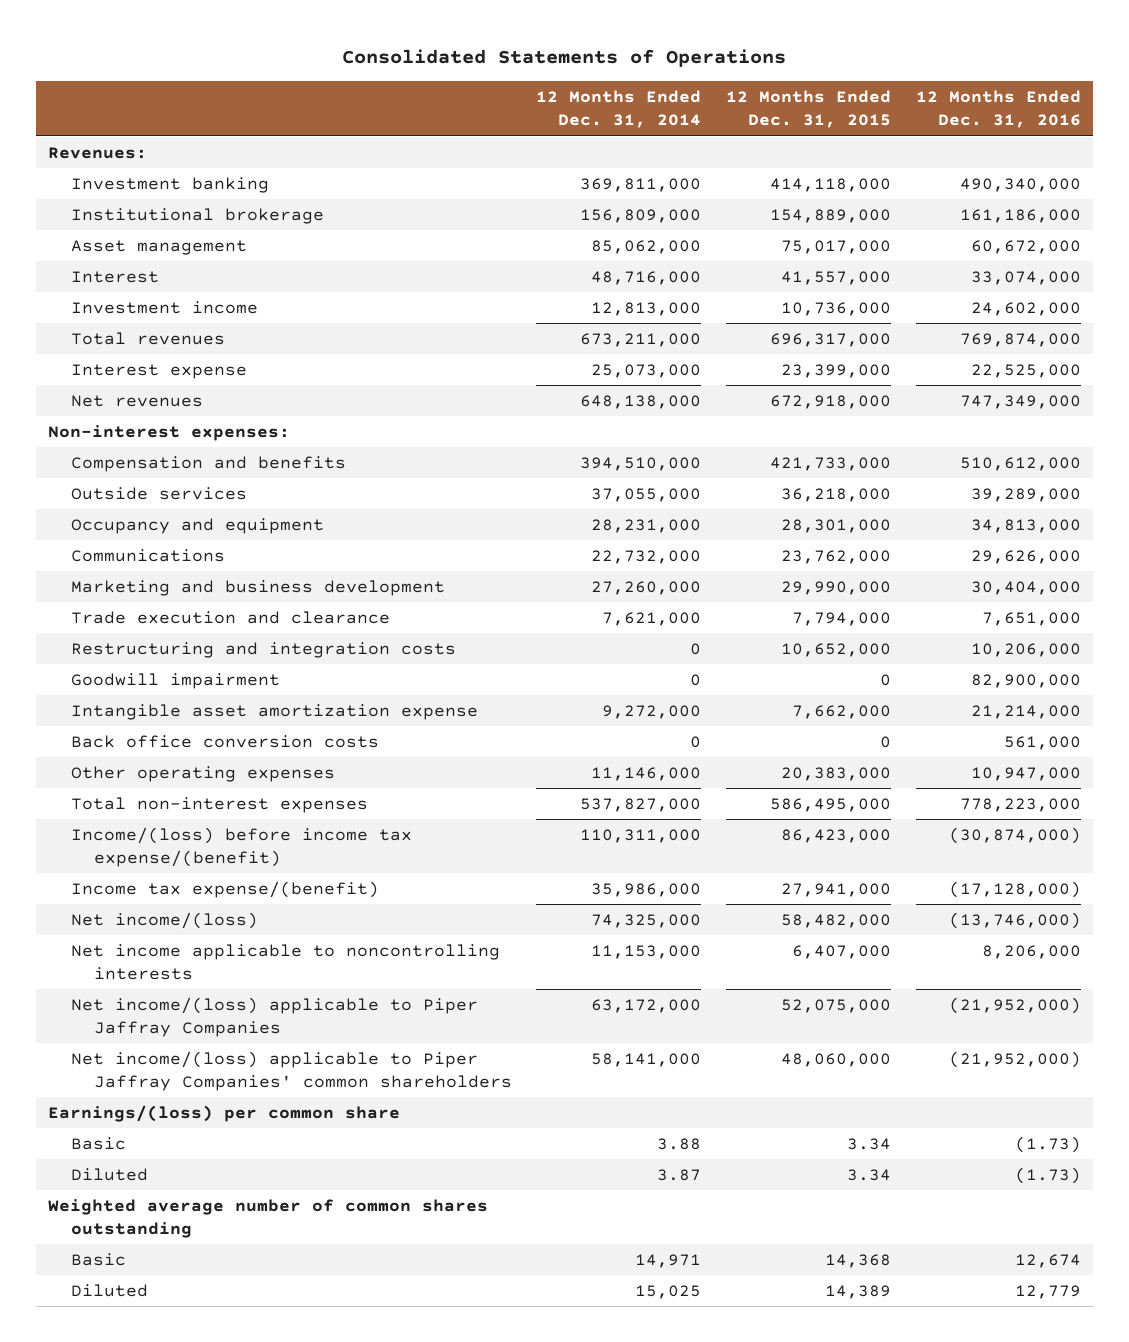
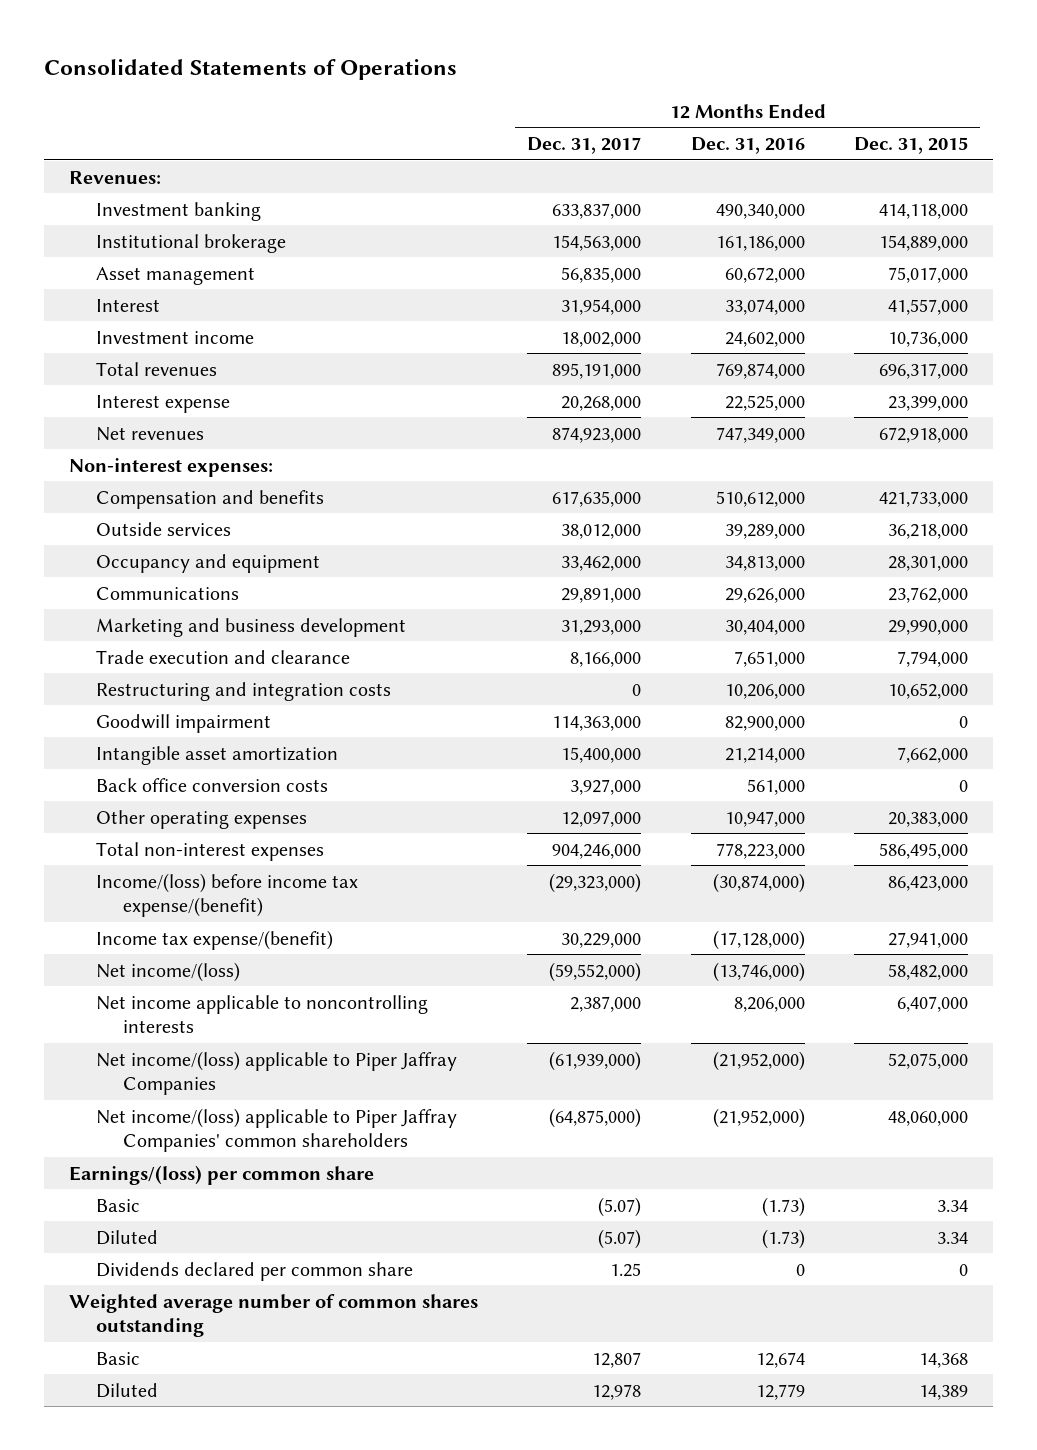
- | 12 Months Ended Dec. 31, 2014 | 12 Months Ended Dec. 31, 2015 | 12 Months Ended Dec. 31, 2016
+ | 12 Months Ended Dec. 31, 2017 | 12 Months Ended Dec. 31, 2016 | 12 Months Ended Dec. 31, 2015
- Intangible asset amortization expense | 9,272,000 | 7,662,000 | 21,214,000
+ Intangible asset amortization | 15,400,000 | 21,214,000 | 7,662,000
+ Dividends declared per common share | 1.25 | 0 | 0

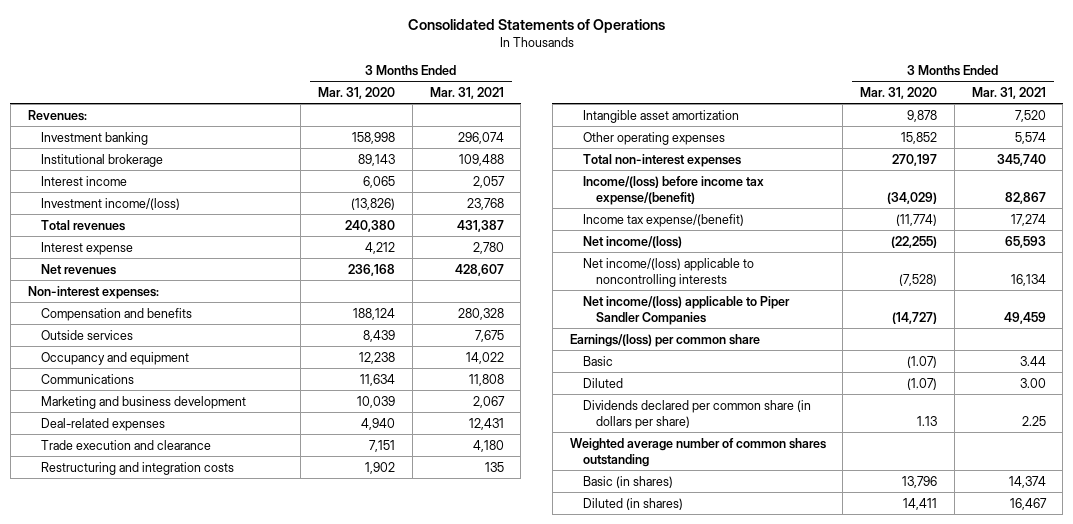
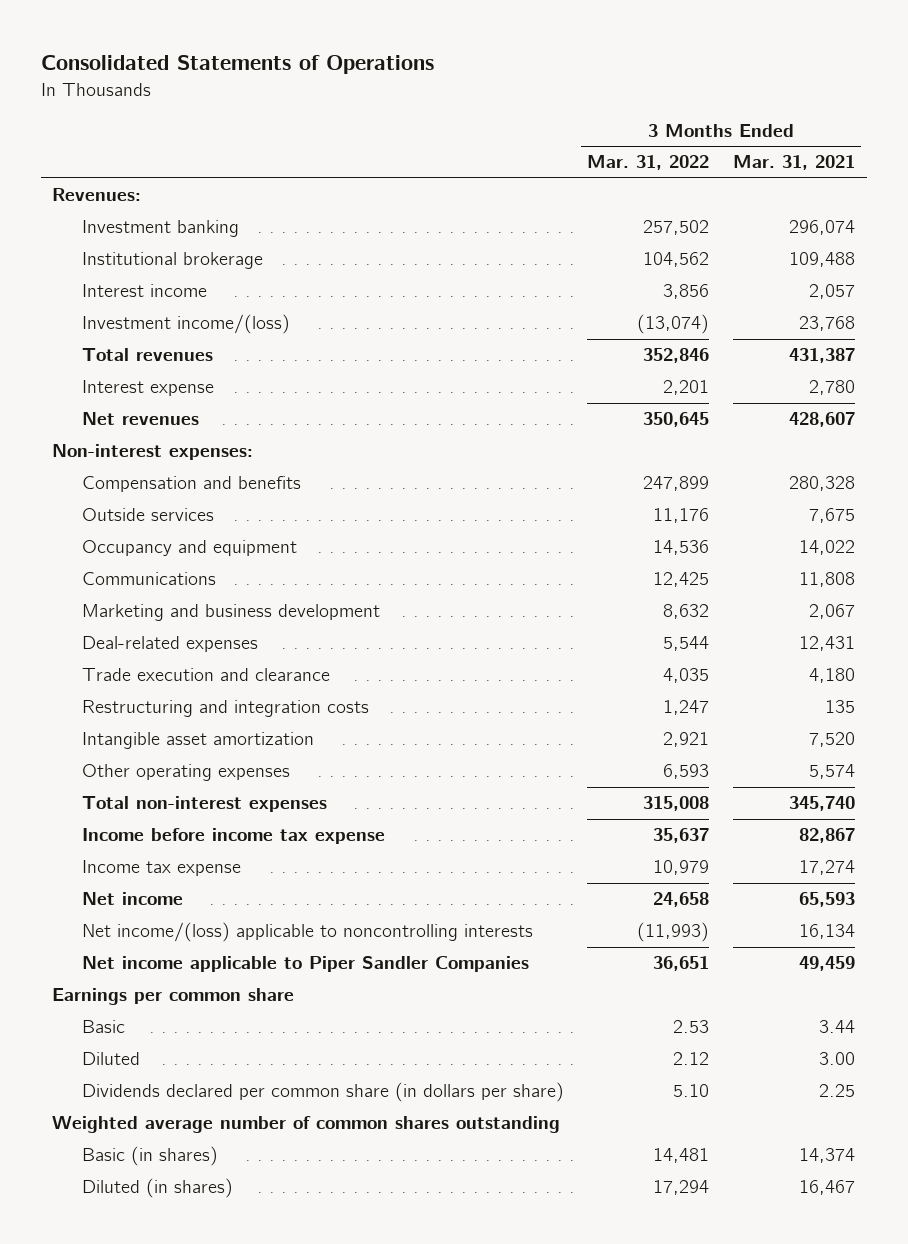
- | 3 Months Ended Mar. 31, 2020 | 3 Months Ended Mar. 31, 2021
+ | 3 Months Ended Mar. 31, 2022 | 3 Months Ended Mar. 31, 2021
- Income/(loss) before income tax expense/(benefit) | (34,029) | 82,867
- Income tax expense/(benefit) | (11,774) | 17,274
- Net income/(loss) | (22,255) | 65,593
+ Income before income tax expense | 35,637 | 82,867
+ Income tax expense | 10,979 | 17,274
+ Net income | 24,658 | 65,593
- Net income/(loss) applicable to Piper Sandler Companies | (14,727) | 49,459
- Earnings/(loss) per common share
+ Net income applicable to Piper Sandler Companies | 36,651 | 49,459
+ Earnings per common share

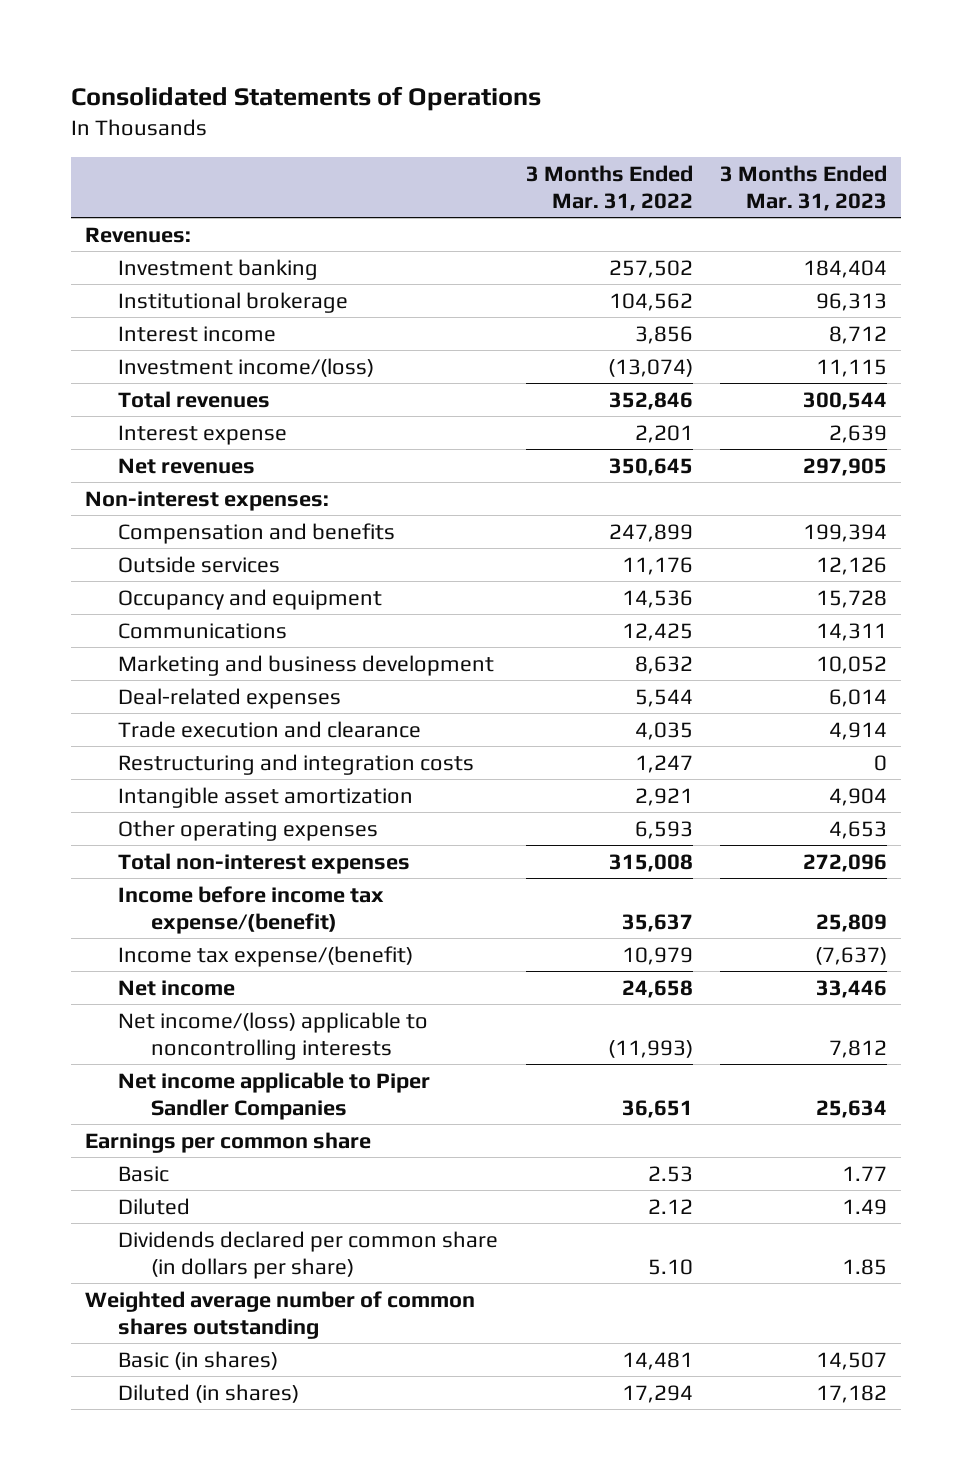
- | 3 Months Ended Mar. 31, 2022 | 3 Months Ended Mar. 31, 2021
+ | 3 Months Ended Mar. 31, 2022 | 3 Months Ended Mar. 31, 2023
- Income before income tax expense | 35,637 | 82,867
- Income tax expense | 10,979 | 17,274
+ Income before income tax expense/(benefit) | 35,637 | 25,809
+ Income tax expense/(benefit) | 10,979 | (7,637)

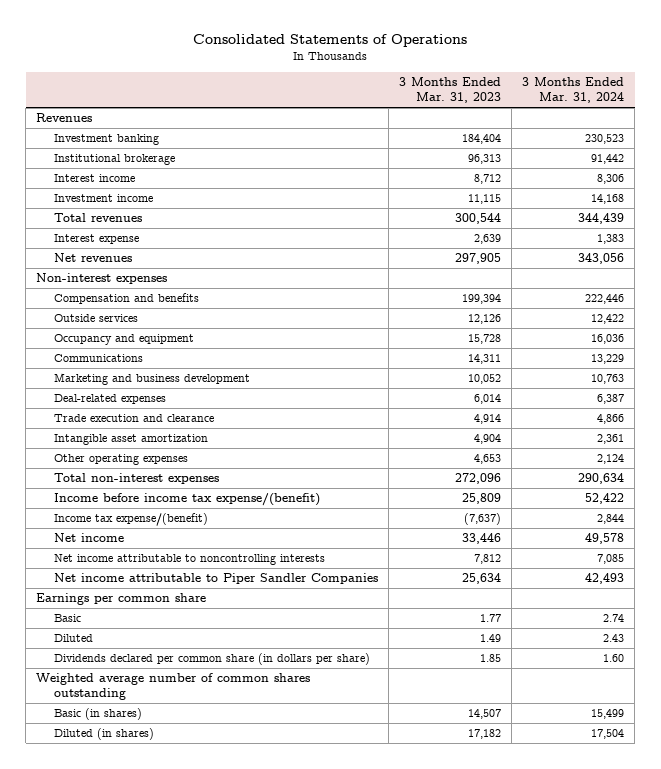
- | 3 Months Ended Mar. 31, 2022 | 3 Months Ended Mar. 31, 2023
+ | 3 Months Ended Mar. 31, 2023 | 3 Months Ended Mar. 31, 2024
- Revenues:
+ Revenues
- Investment income/(loss) | (13,074) | 11,115
+ Investment income | 11,115 | 14,168
- Non-interest expenses:
+ Non-interest expenses
- Restructuring and integration costs | 1,247 | 0
- Net income/(loss) applicable to noncontrolling interests | (11,993) | 7,812
- Net income applicable to Piper Sandler Companies | 36,651 | 25,634
+ Net income attributable to noncontrolling interests | 7,812 | 7,085
+ Net income attributable to Piper Sandler Companies | 25,634 | 42,493

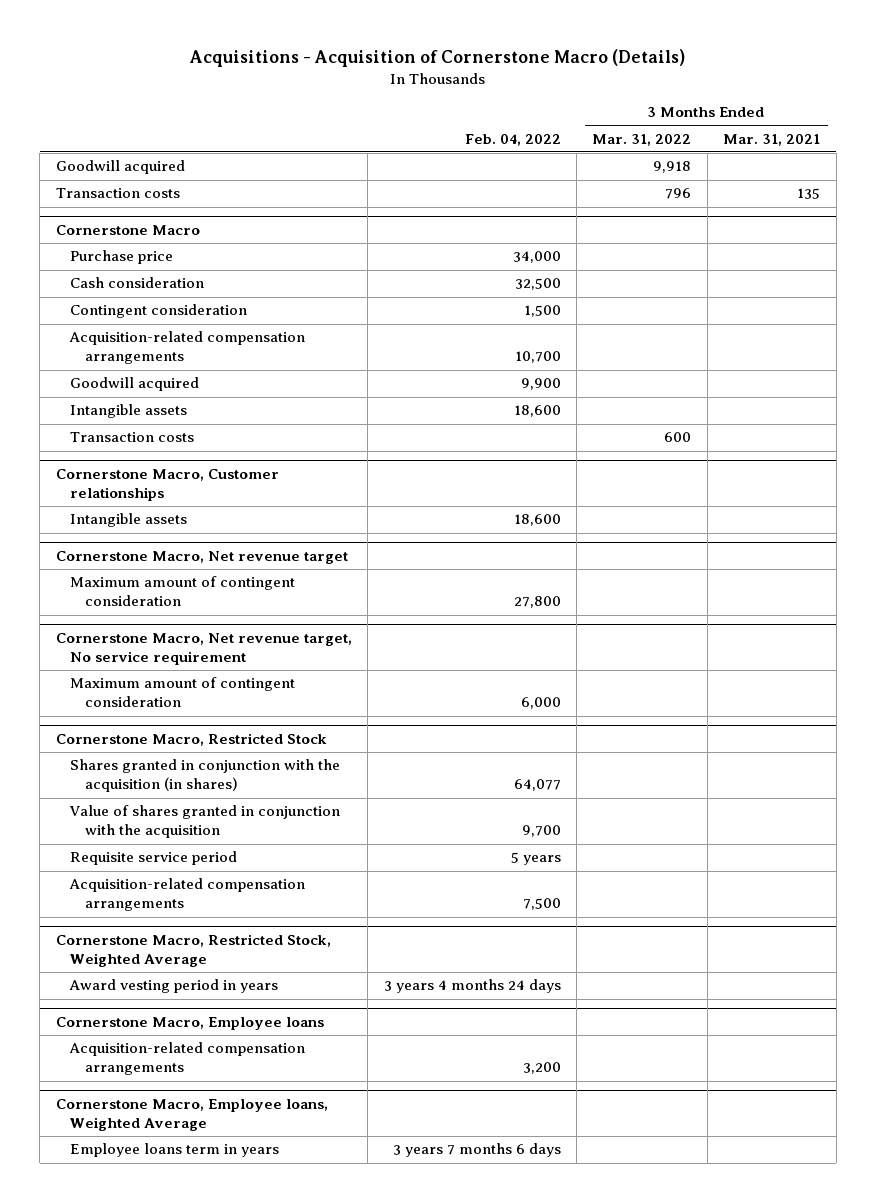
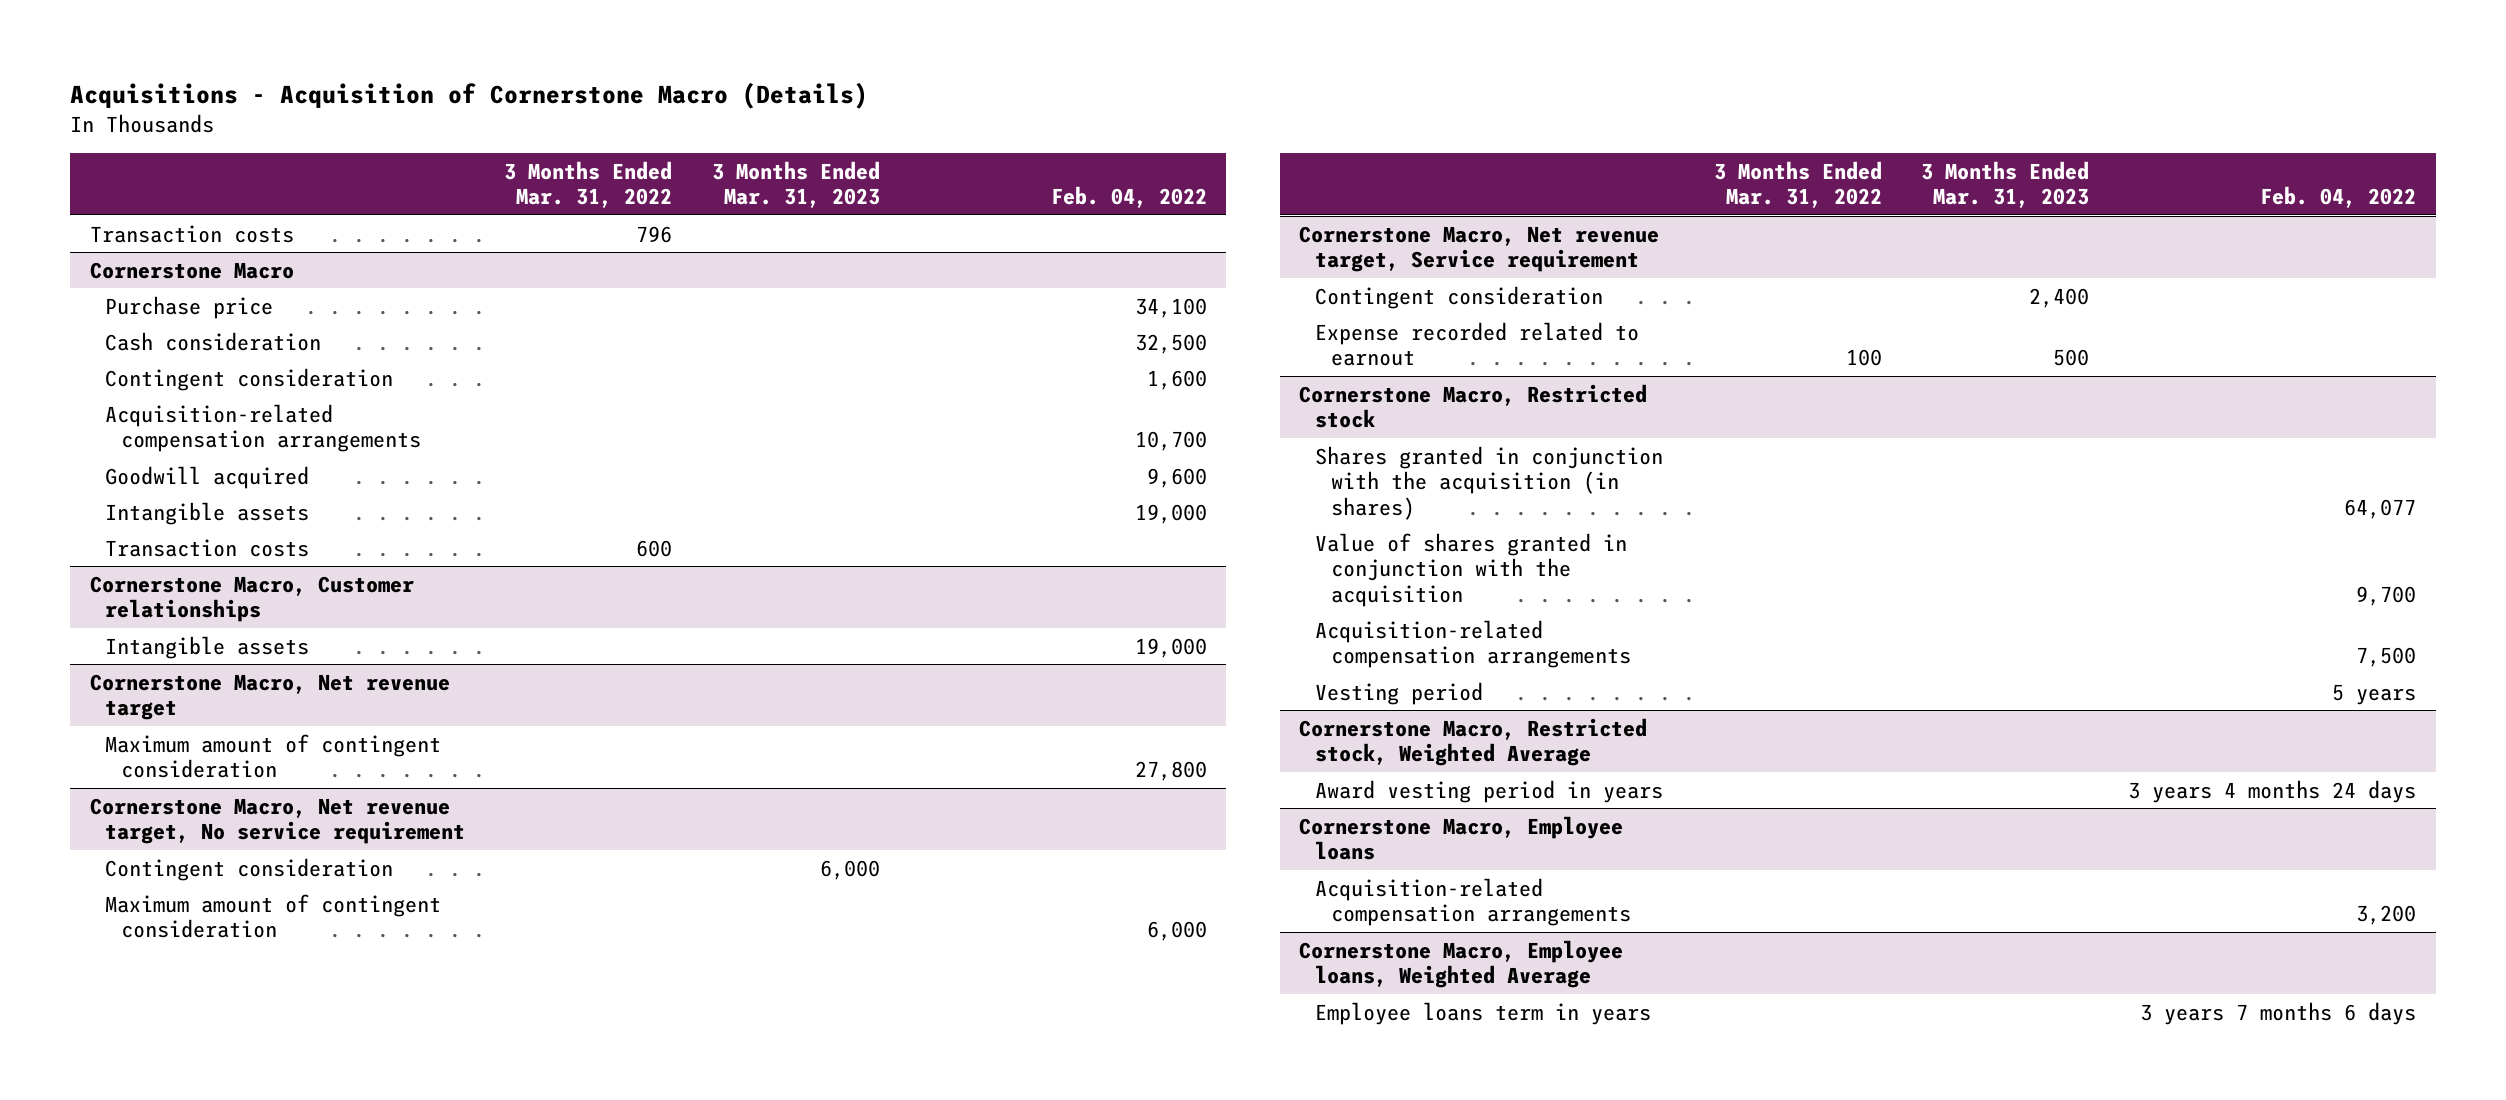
- | Feb. 04, 2022 | 3 Months Ended Mar. 31, 2022 | 3 Months Ended Mar. 31, 2021
+ | 3 Months Ended Mar. 31, 2022 | 3 Months Ended Mar. 31, 2023 | Feb. 04, 2022
- Goodwill acquired | | 9,918 |
@ Cornerstone Macro
- Purchase price | 34,000 | |
+ Purchase price | | | 34,100
- Contingent consideration | 1,500 | |
+ Contingent consideration | | | 1,600
- Goodwill acquired | 9,900 | |
- Intangible assets | 18,600 | |
+ Goodwill acquired | | | 9,600
+ Intangible assets | | | 19,000
@ Cornerstone Macro, Customer relationships
- Intangible assets | 18,600 | |
+ Intangible assets | | | 19,000
@ Cornerstone Macro, Net revenue target, No service requirement
+ Contingent consideration | | 6,000 |
- Cornerstone Macro, Restricted Stock
+ Cornerstone Macro, Net revenue target, Service requirement
+ Contingent consideration | | 2,400 |
+ Expense recorded related to earnout | 100 | 500 |
+ Cornerstone Macro, Restricted stock
- Requisite service period | 5 years | |
- Cornerstone Macro, Restricted Stock, Weighted Average
+ Vesting period | | | 5 years
+ Cornerstone Macro, Restricted stock, Weighted Average

